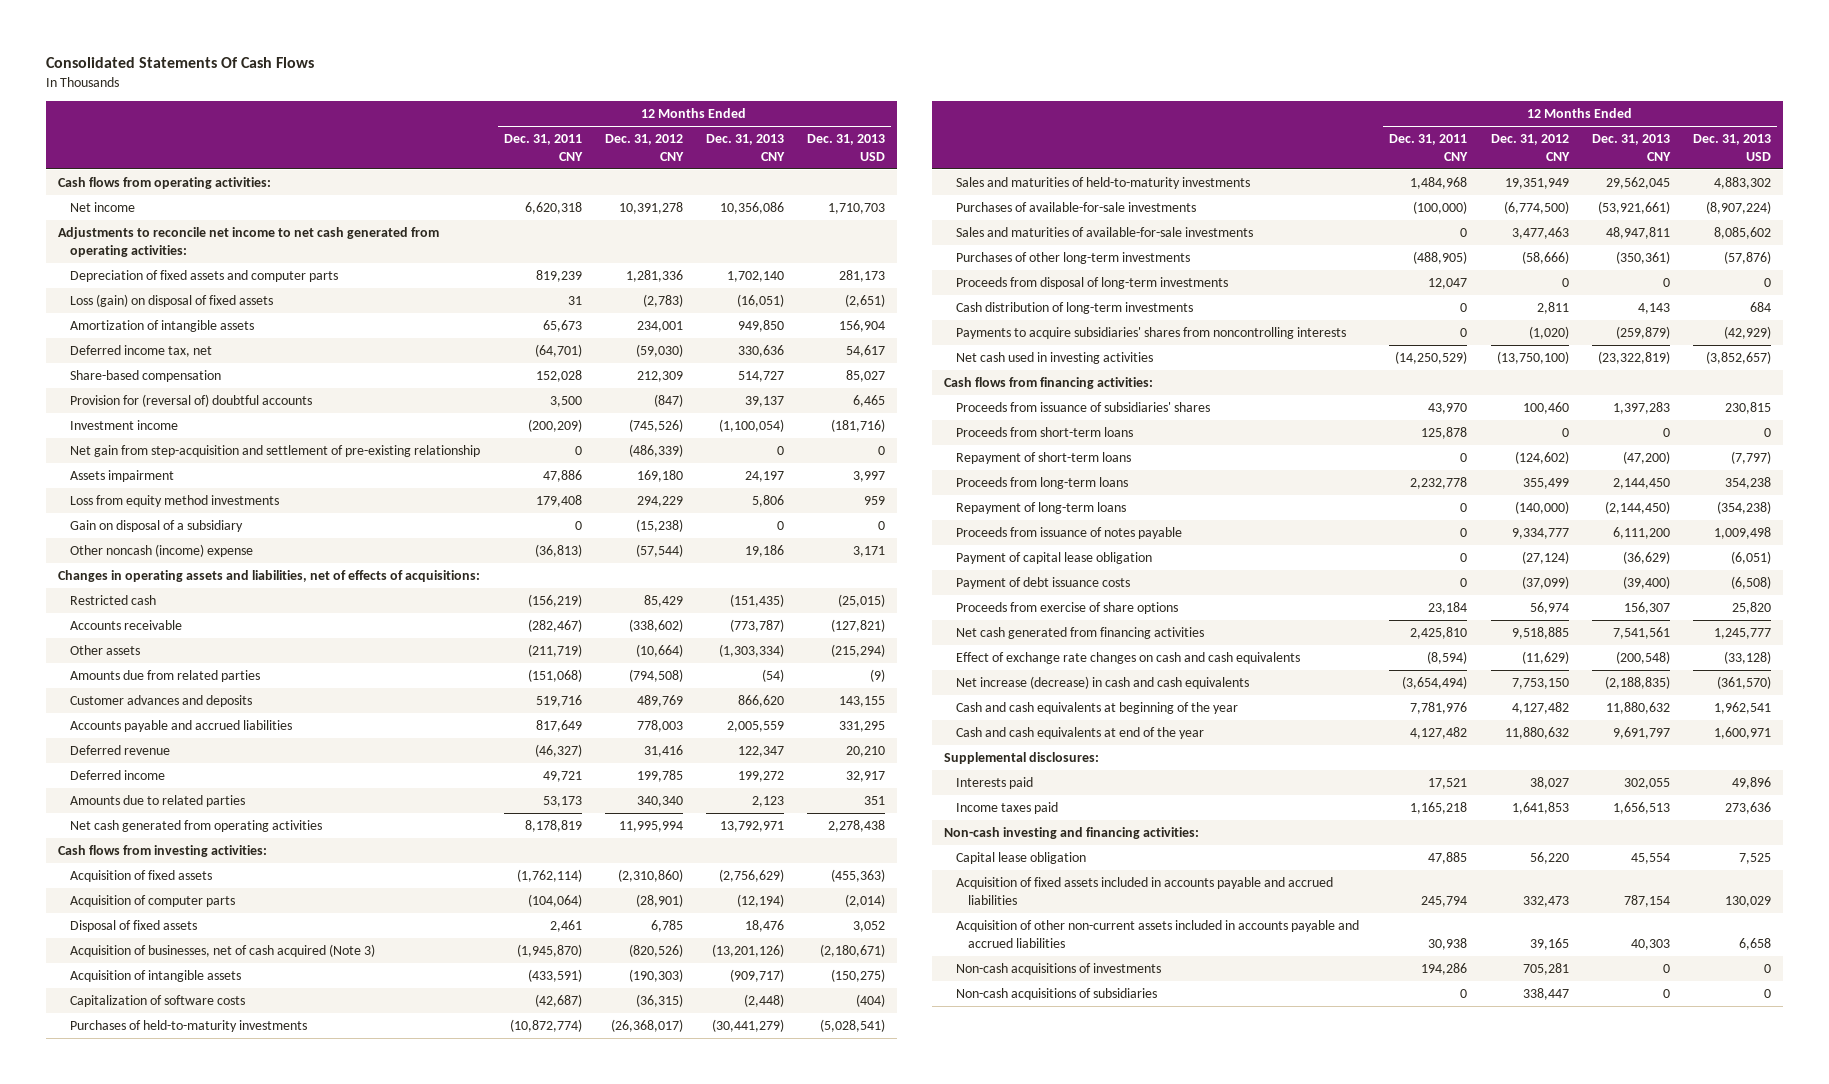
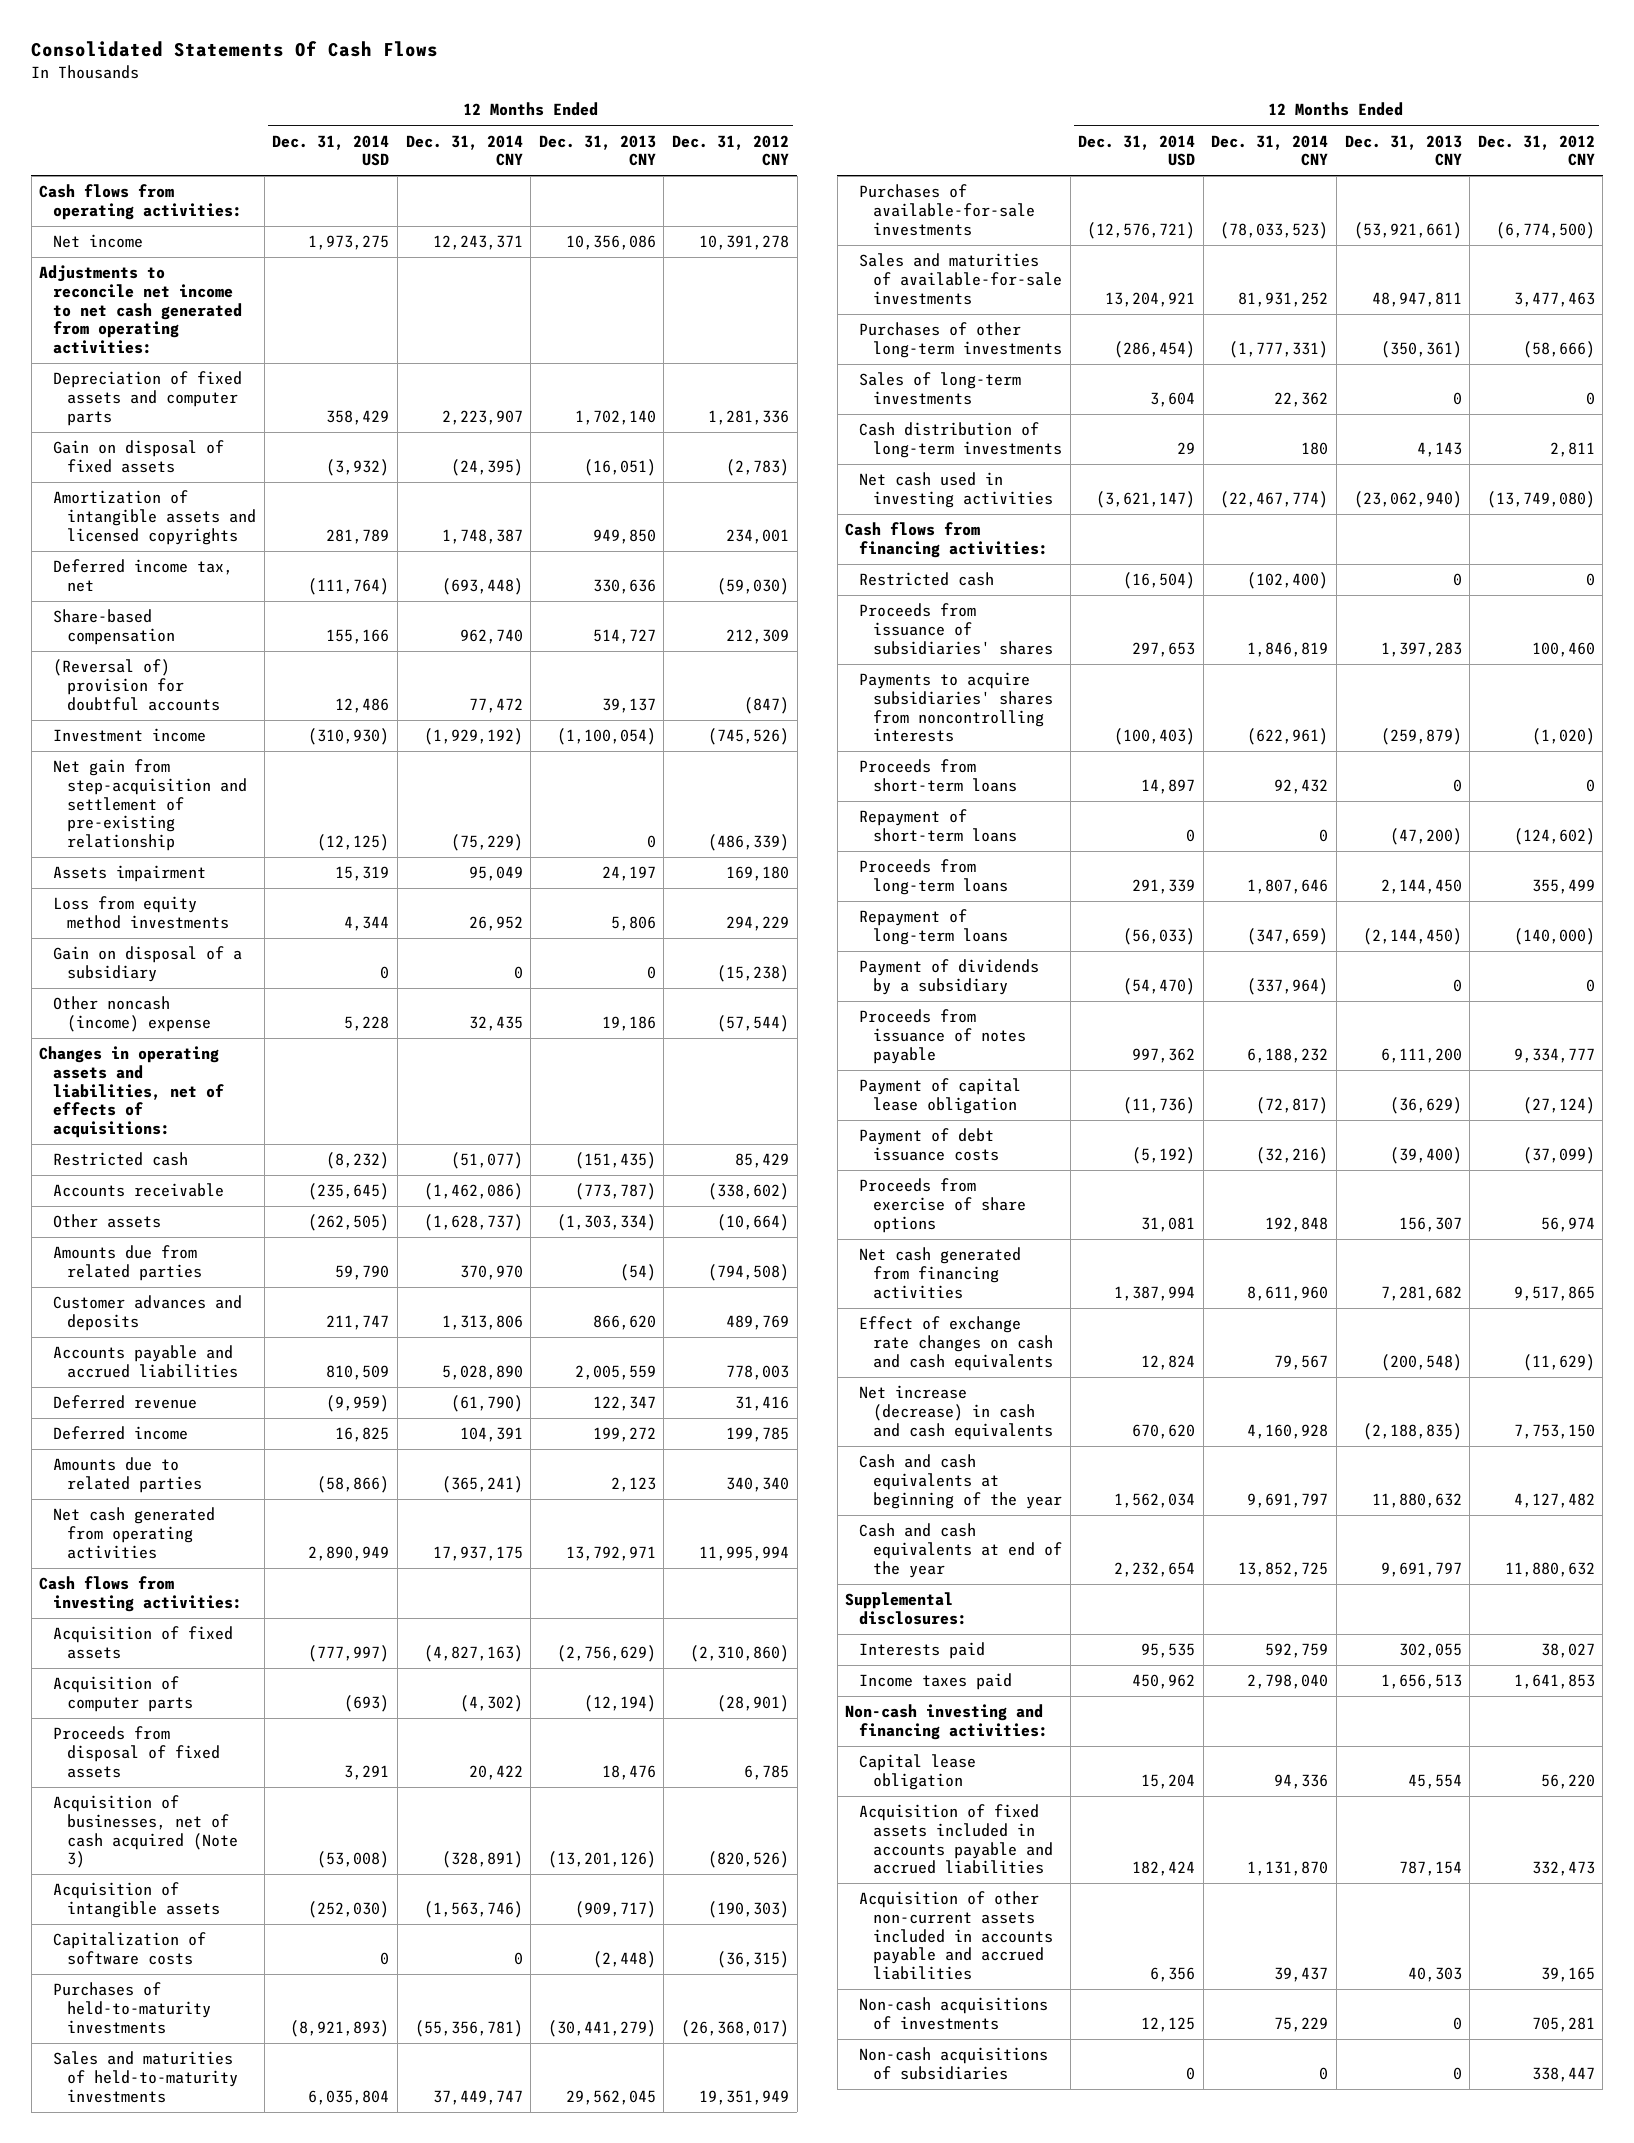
- | 12 Months Ended Dec. 31, 2011 CNY | 12 Months Ended Dec. 31, 2012 CNY | 12 Months Ended Dec. 31, 2013 CNY | 12 Months Ended Dec. 31, 2013 USD
+ | 12 Months Ended Dec. 31, 2014 USD | 12 Months Ended Dec. 31, 2014 CNY | 12 Months Ended Dec. 31, 2013 CNY | 12 Months Ended Dec. 31, 2012 CNY
- Loss (gain) on disposal of fixed assets | 31 | (2,783) | (16,051) | (2,651)
- Amortization of intangible assets | 65,673 | 234,001 | 949,850 | 156,904
+ Gain on disposal of fixed assets | (3,932) | (24,395) | (16,051) | (2,783)
+ Amortization of intangible assets and licensed copyrights | 281,789 | 1,748,387 | 949,850 | 234,001
- Provision for (reversal of) doubtful accounts | 3,500 | (847) | 39,137 | 6,465
+ (Reversal of) provision for doubtful accounts | 12,486 | 77,472 | 39,137 | (847)
- Disposal of fixed assets | 2,461 | 6,785 | 18,476 | 3,052
+ Proceeds from disposal of fixed assets | 3,291 | 20,422 | 18,476 | 6,785
- Proceeds from disposal of long-term investments | 12,047 | 0 | 0 | 0
+ Sales of long-term investments | 3,604 | 22,362 | 0 | 0
- Net cash used in investing activities | (14,250,529) | (13,750,100) | (23,322,819) | (3,852,657)
+ Net cash used in investing activities | (3,621,147) | (22,467,774) | (23,062,940) | (13,749,080)
+ Restricted cash | (16,504) | (102,400) | 0 | 0
moved down: Payments to acquire subsidiaries' shares from noncontrolling interests | (100,403) | (622,961) | (259,879) | (1,020)
+ Payment of dividends by a subsidiary | (54,470) | (337,964) | 0 | 0
- Net cash generated from financing activities | 2,425,810 | 9,518,885 | 7,541,561 | 1,245,777
+ Net cash generated from financing activities | 1,387,994 | 8,611,960 | 7,281,682 | 9,517,865

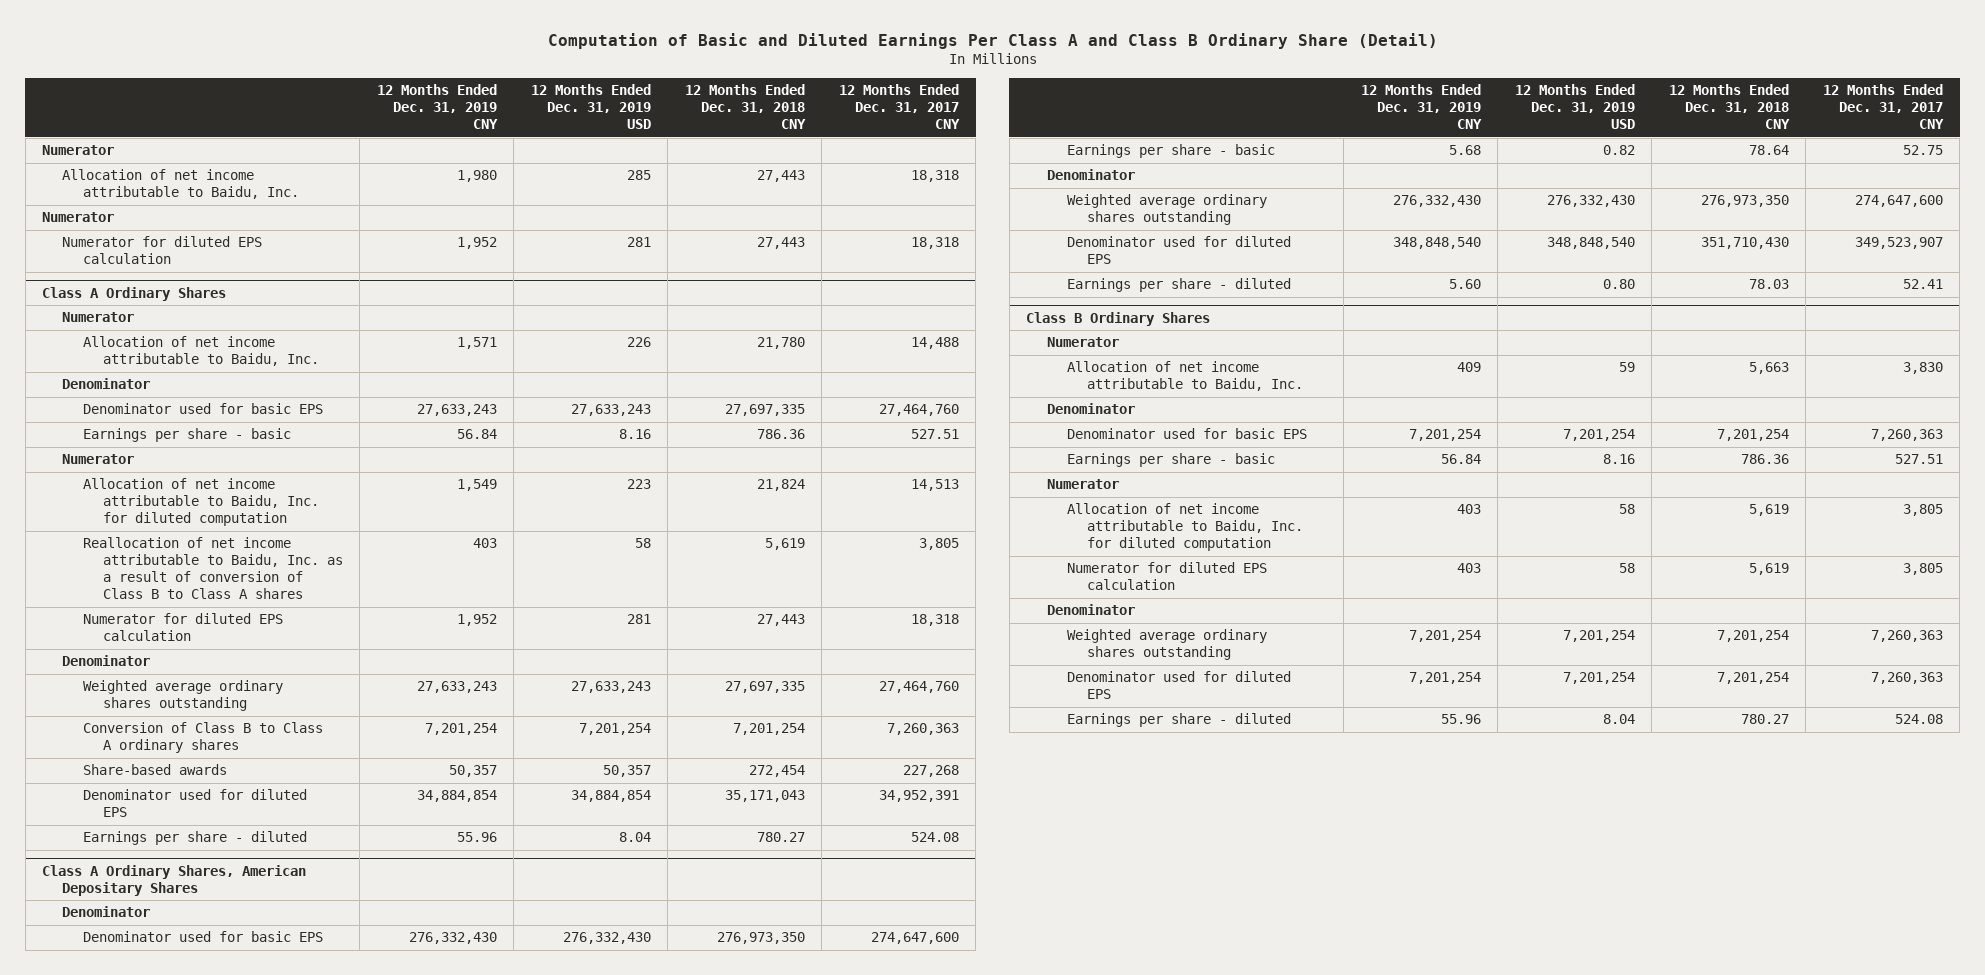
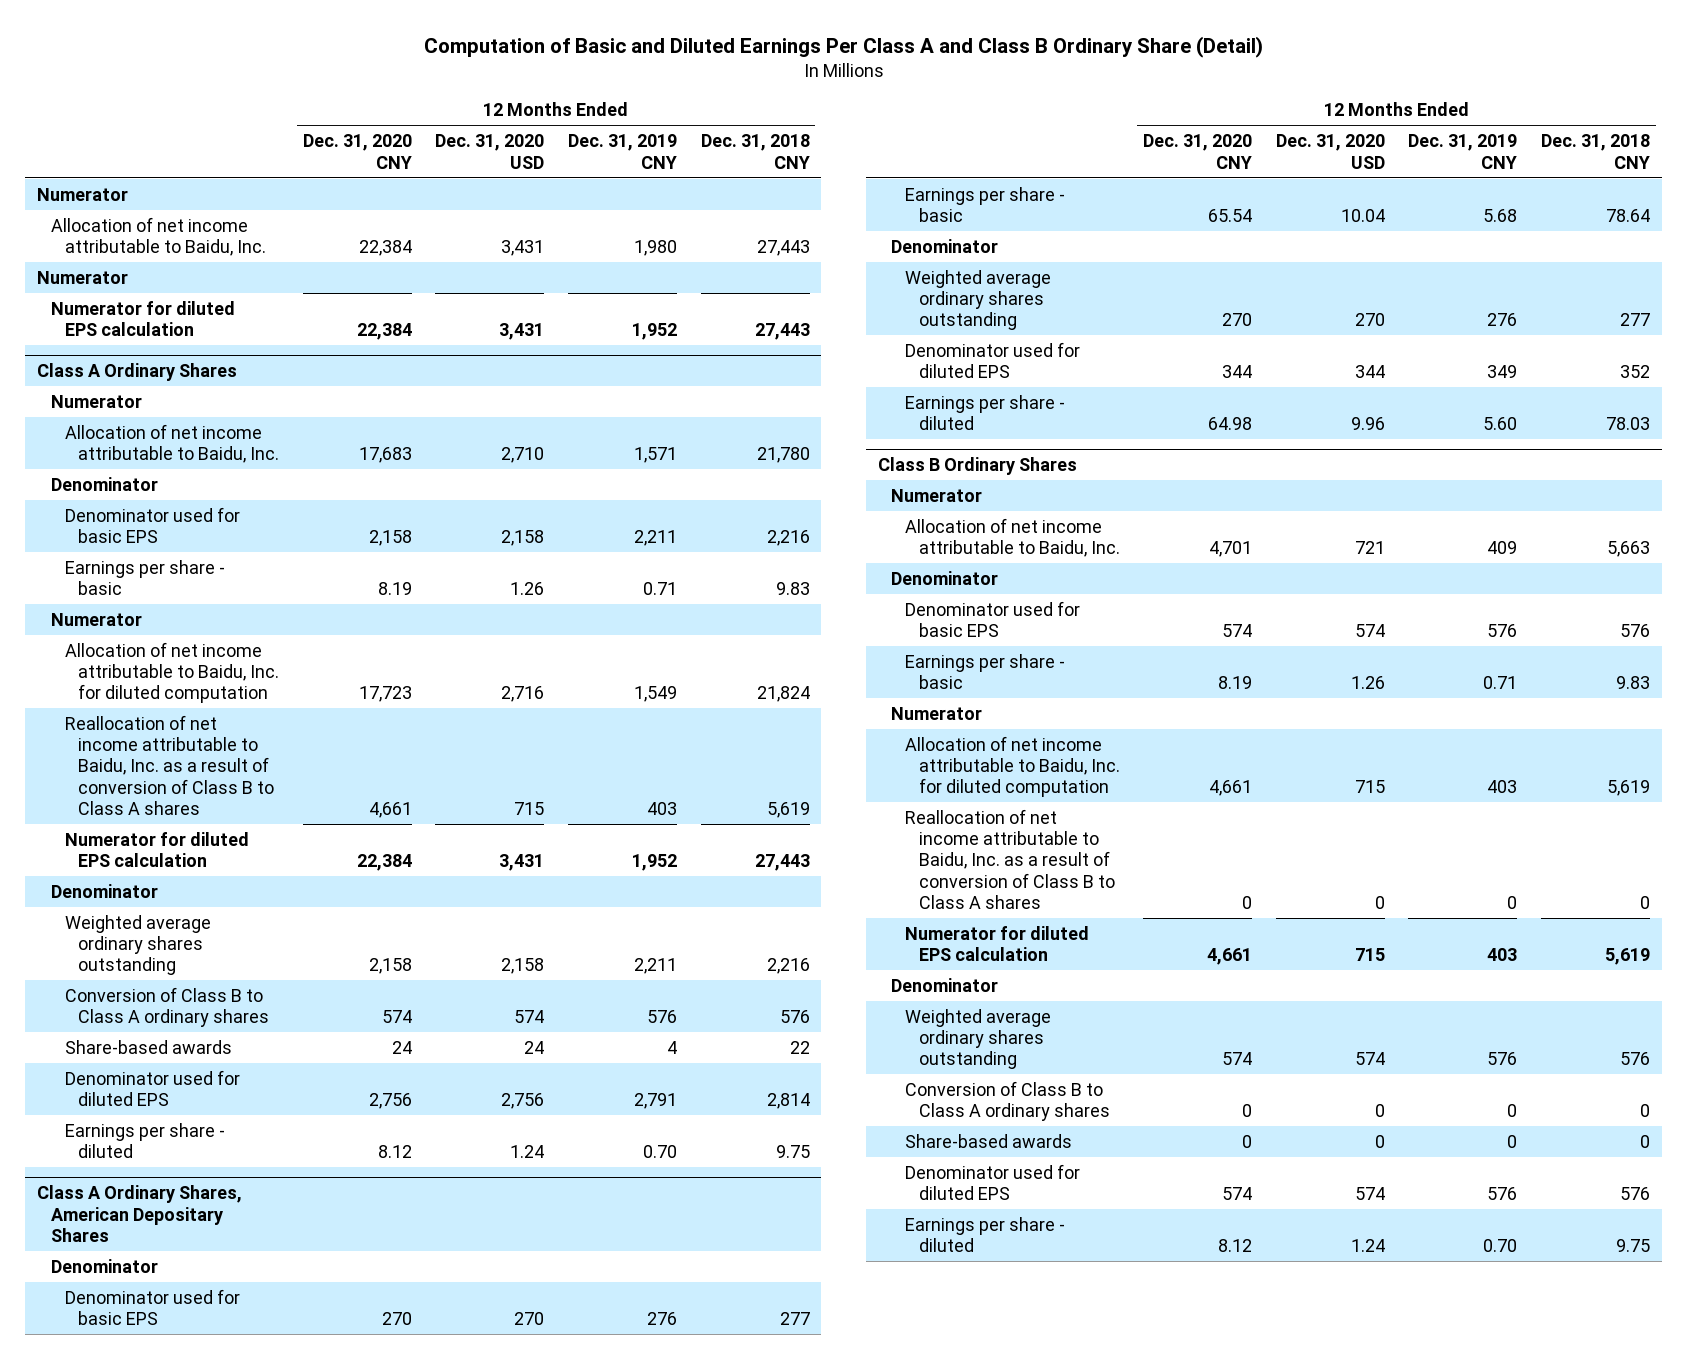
- | 12 Months Ended Dec. 31, 2019 CNY | 12 Months Ended Dec. 31, 2019 USD | 12 Months Ended Dec. 31, 2018 CNY | 12 Months Ended Dec. 31, 2017 CNY
+ | 12 Months Ended Dec. 31, 2020 CNY | 12 Months Ended Dec. 31, 2020 USD | 12 Months Ended Dec. 31, 2019 CNY | 12 Months Ended Dec. 31, 2018 CNY
@ Class A Ordinary Shares
- Denominator used for basic EPS | 27,633,243 | 27,633,243 | 27,697,335 | 27,464,760
- Earnings per share - basic | 56.84 | 8.16 | 786.36 | 527.51
+ Denominator used for basic EPS | 2,158 | 2,158 | 2,211 | 2,216
+ Earnings per share - basic | 8.19 | 1.26 | 0.71 | 9.83
- Weighted average ordinary shares outstanding | 27,633,243 | 27,633,243 | 27,697,335 | 27,464,760
- Conversion of Class B to Class A ordinary shares | 7,201,254 | 7,201,254 | 7,201,254 | 7,260,363
- Share-based awards | 50,357 | 50,357 | 272,454 | 227,268
- Denominator used for diluted EPS | 34,884,854 | 34,884,854 | 35,171,043 | 34,952,391
- Earnings per share - diluted | 55.96 | 8.04 | 780.27 | 524.08
+ Weighted average ordinary shares outstanding | 2,158 | 2,158 | 2,211 | 2,216
+ Conversion of Class B to Class A ordinary shares | 574 | 574 | 576 | 576
+ Share-based awards | 24 | 24 | 4 | 22
+ Denominator used for diluted EPS | 2,756 | 2,756 | 2,791 | 2,814
+ Earnings per share - diluted | 8.12 | 1.24 | 0.70 | 9.75
@ Class A Ordinary Shares, American Depositary Shares
- Denominator used for basic EPS | 276,332,430 | 276,332,430 | 276,973,350 | 274,647,600
+ Denominator used for basic EPS | 270 | 270 | 276 | 277
- Weighted average ordinary shares outstanding | 276,332,430 | 276,332,430 | 276,973,350 | 274,647,600
- Denominator used for diluted EPS | 348,848,540 | 348,848,540 | 351,710,430 | 349,523,907
+ Weighted average ordinary shares outstanding | 270 | 270 | 276 | 277
+ Denominator used for diluted EPS | 344 | 344 | 349 | 352
@ Class B Ordinary Shares
- Denominator used for basic EPS | 7,201,254 | 7,201,254 | 7,201,254 | 7,260,363
- Earnings per share - basic | 56.84 | 8.16 | 786.36 | 527.51
+ Denominator used for basic EPS | 574 | 574 | 576 | 576
+ Earnings per share - basic | 8.19 | 1.26 | 0.71 | 9.83
+ Reallocation of net income attributable to Baidu, Inc. as a result of conversion of Class B to Class A shares | 0 | 0 | 0 | 0
- Weighted average ordinary shares outstanding | 7,201,254 | 7,201,254 | 7,201,254 | 7,260,363
- Denominator used for diluted EPS | 7,201,254 | 7,201,254 | 7,201,254 | 7,260,363
- Earnings per share - diluted | 55.96 | 8.04 | 780.27 | 524.08
+ Weighted average ordinary shares outstanding | 574 | 574 | 576 | 576
+ Conversion of Class B to Class A ordinary shares | 0 | 0 | 0 | 0
+ Share-based awards | 0 | 0 | 0 | 0
+ Denominator used for diluted EPS | 574 | 574 | 576 | 576
+ Earnings per share - diluted | 8.12 | 1.24 | 0.70 | 9.75

